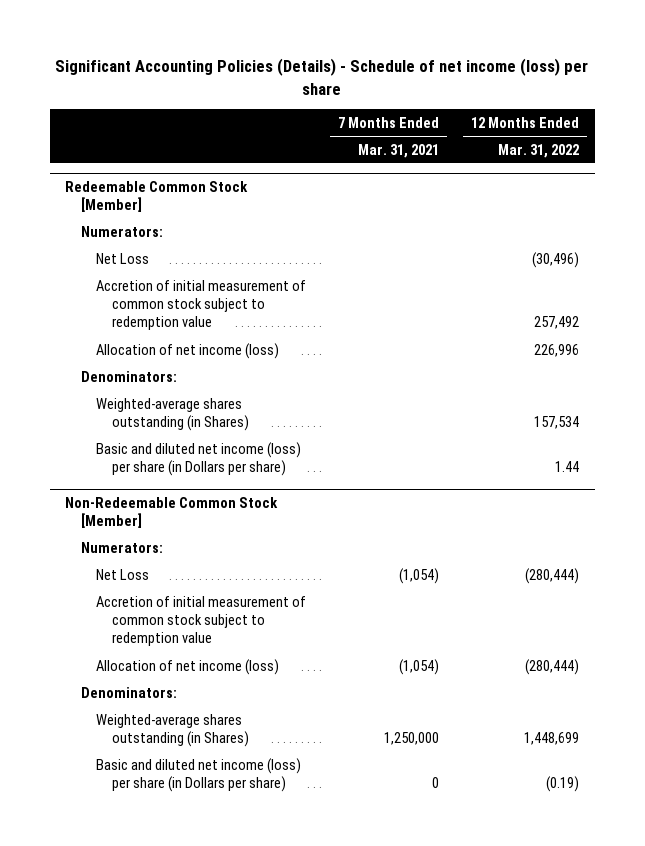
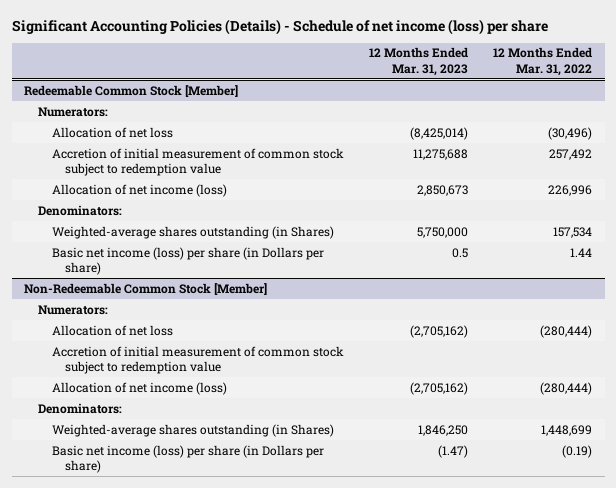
- | 7 Months Ended Mar. 31, 2021 | 12 Months Ended Mar. 31, 2022
+ | 12 Months Ended Mar. 31, 2023 | 12 Months Ended Mar. 31, 2022
@ Redeemable Common Stock [Member]
- Net Loss | | (30,496)
+ Allocation of net loss | (8,425,014) | (30,496)
- Basic and diluted net income (loss) per share (in Dollars per share) | | 1.44
+ Basic net income (loss) per share (in Dollars per share) | 0.5 | 1.44
@ Non-Redeemable Common Stock [Member]
- Net Loss | (1,054) | (280,444)
+ Allocation of net loss | (2,705,162) | (280,444)
- Basic and diluted net income (loss) per share (in Dollars per share) | 0 | (0.19)
+ Basic net income (loss) per share (in Dollars per share) | (1.47) | (0.19)

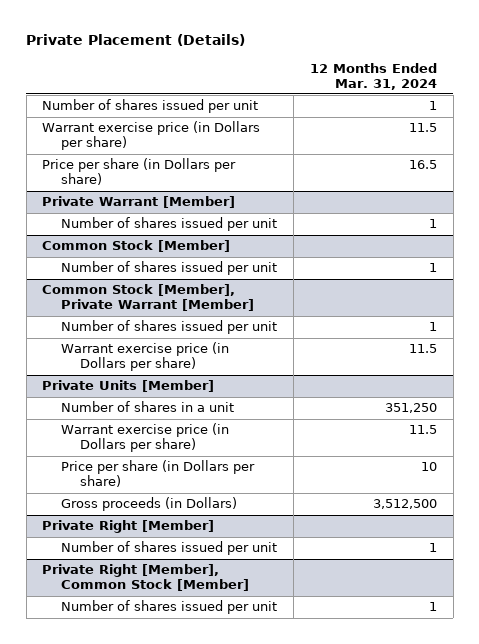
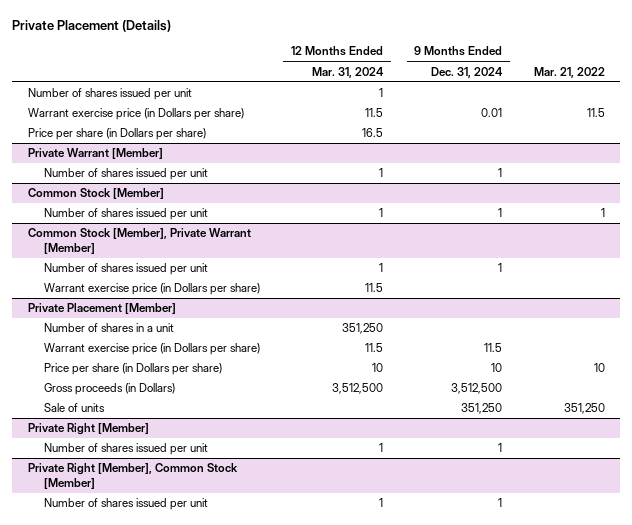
- | 12 Months Ended Mar. 31, 2024
+ | 12 Months Ended Mar. 31, 2024 | 9 Months Ended Dec. 31, 2024 | Mar. 21, 2022
- Private Units [Member]
+ Private Placement [Member]
+ Sale of units | | 351,250 | 351,250

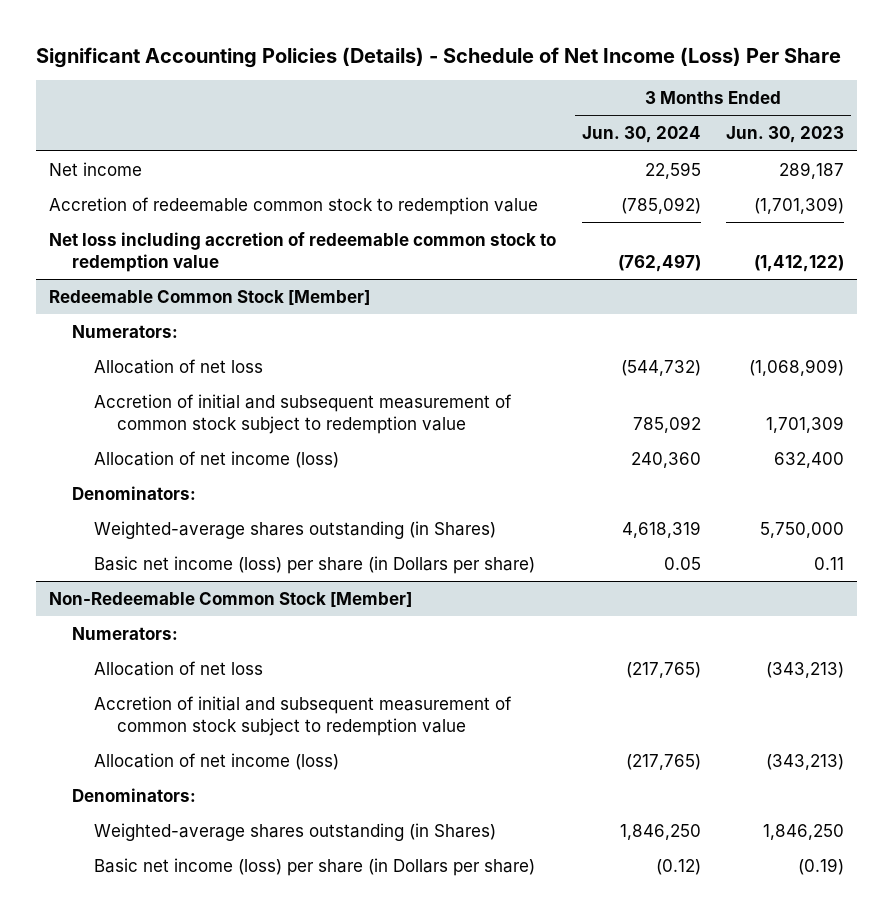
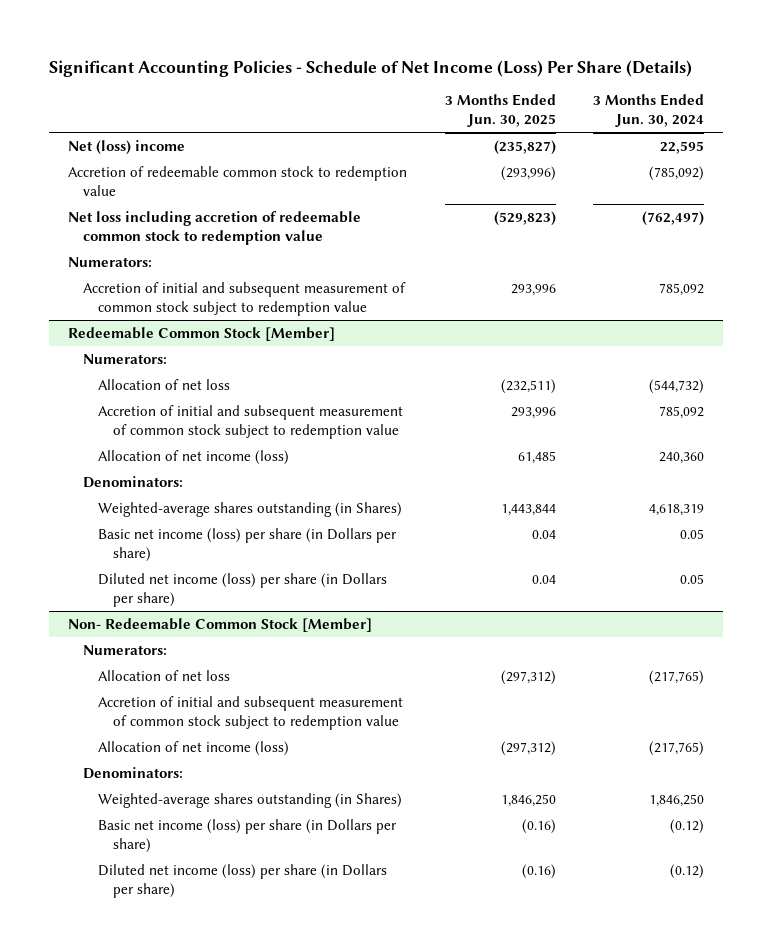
- Significant Accounting Policies (Details) - Schedule of Net Income (Loss) Per Share
+ Significant Accounting Policies - Schedule of Net Income (Loss) Per Share (Details)
- | 3 Months Ended Jun. 30, 2024 | 3 Months Ended Jun. 30, 2023
+ | 3 Months Ended Jun. 30, 2025 | 3 Months Ended Jun. 30, 2024
- Net income | 22,595 | 289,187
+ Net (loss) income | (235,827) | 22,595
+ Numerators:
+ Accretion of initial and subsequent measurement of common stock subject to redemption value | 293,996 | 785,092
- Non-Redeemable Common Stock [Member]
@ Redeemable Common Stock [Member]
+ Diluted net income (loss) per share (in Dollars per share) | 0.04 | 0.05
+ Non- Redeemable Common Stock [Member]
+ Diluted net income (loss) per share (in Dollars per share) | (0.16) | (0.12)

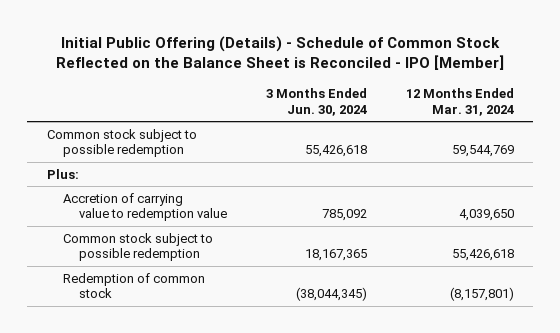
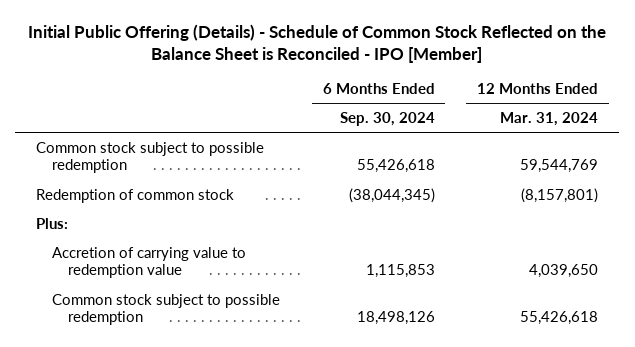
- | 3 Months Ended Jun. 30, 2024 | 12 Months Ended Mar. 31, 2024
+ | 6 Months Ended Sep. 30, 2024 | 12 Months Ended Mar. 31, 2024
moved up: Redemption of common stock | (38,044,345) | (8,157,801)

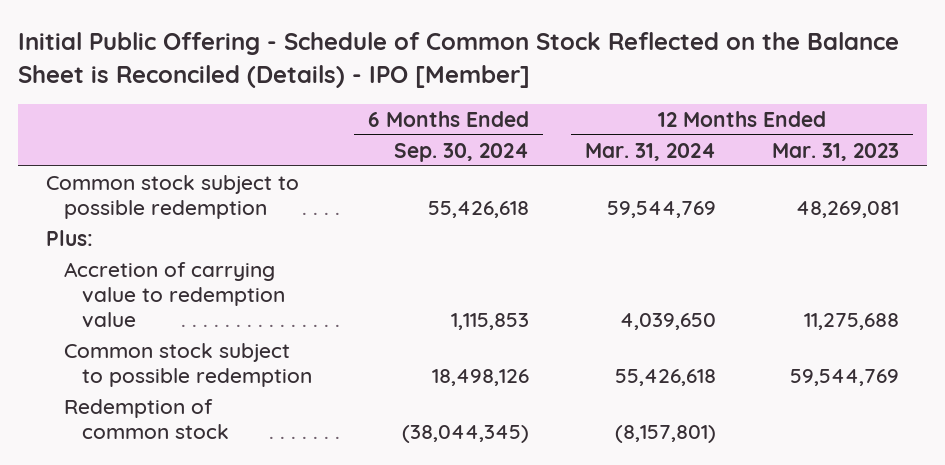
- Initial Public Offering (Details) - Schedule of Common Stock Reflected on the Balance Sheet is Reconciled - IPO [Member]
+ Initial Public Offering - Schedule of Common Stock Reflected on the Balance Sheet is Reconciled (Details) - IPO [Member]
- | 6 Months Ended Sep. 30, 2024 | 12 Months Ended Mar. 31, 2024
+ | 6 Months Ended Sep. 30, 2024 | 12 Months Ended Mar. 31, 2024 | 12 Months Ended Mar. 31, 2023
moved down: Redemption of common stock | (38,044,345) | (8,157,801) |

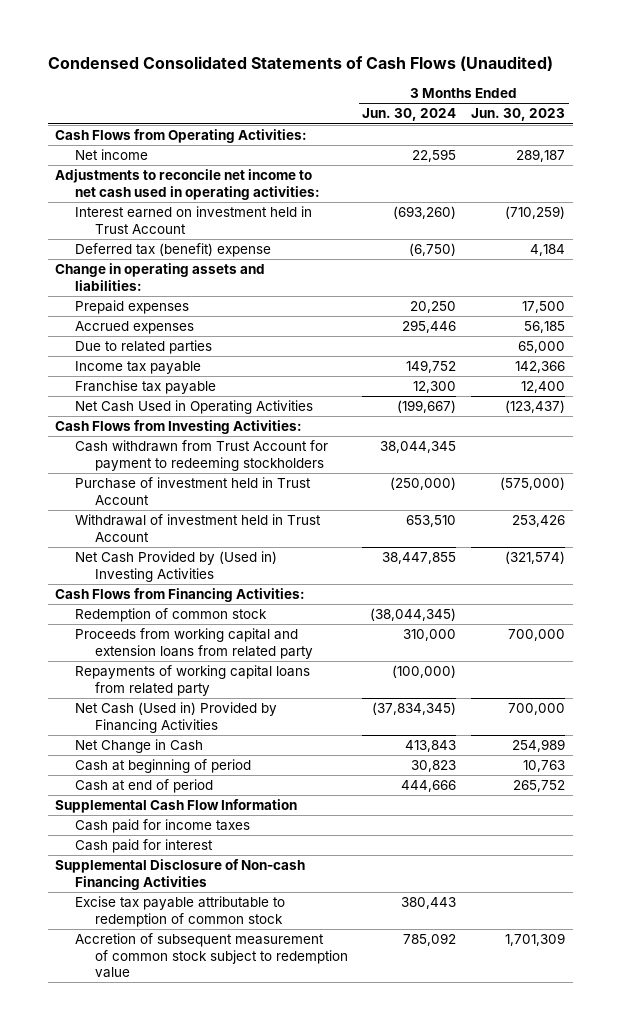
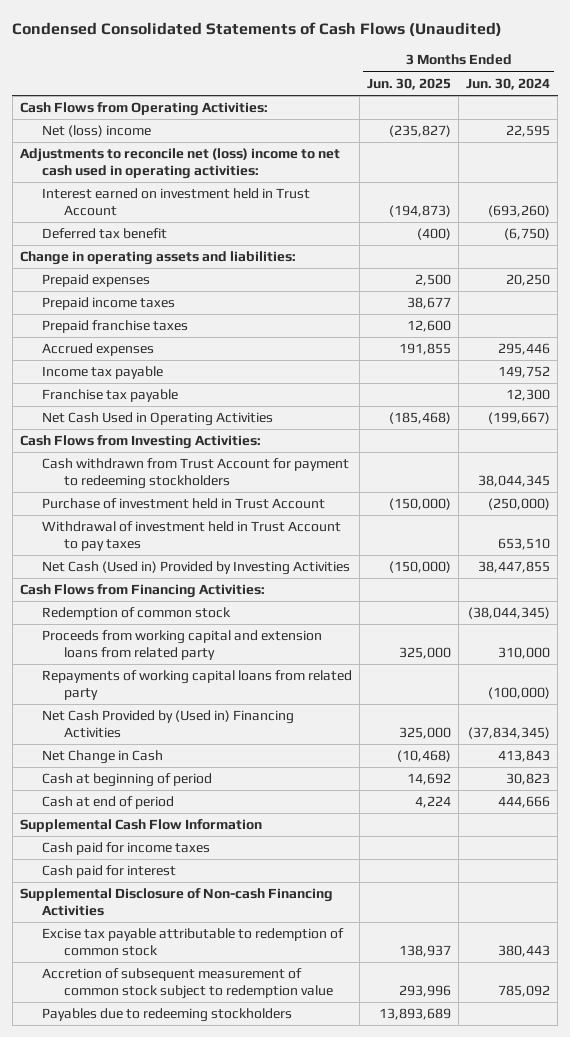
- | 3 Months Ended Jun. 30, 2024 | 3 Months Ended Jun. 30, 2023
+ | 3 Months Ended Jun. 30, 2025 | 3 Months Ended Jun. 30, 2024
- Net income | 22,595 | 289,187
- Adjustments to reconcile net income to net cash used in operating activities:
+ Net (loss) income | (235,827) | 22,595
+ Adjustments to reconcile net (loss) income to net cash used in operating activities:
- Deferred tax (benefit) expense | (6,750) | 4,184
+ Deferred tax benefit | (400) | (6,750)
+ Prepaid income taxes | 38,677 |
+ Prepaid franchise taxes | 12,600 |
- Due to related parties | | 65,000
- Withdrawal of investment held in Trust Account | 653,510 | 253,426
- Net Cash Provided by (Used in) Investing Activities | 38,447,855 | (321,574)
+ Withdrawal of investment held in Trust Account to pay taxes | | 653,510
+ Net Cash (Used in) Provided by Investing Activities | (150,000) | 38,447,855
- Net Cash (Used in) Provided by Financing Activities | (37,834,345) | 700,000
+ Net Cash Provided by (Used in) Financing Activities | 325,000 | (37,834,345)
+ Payables due to redeeming stockholders | 13,893,689 |

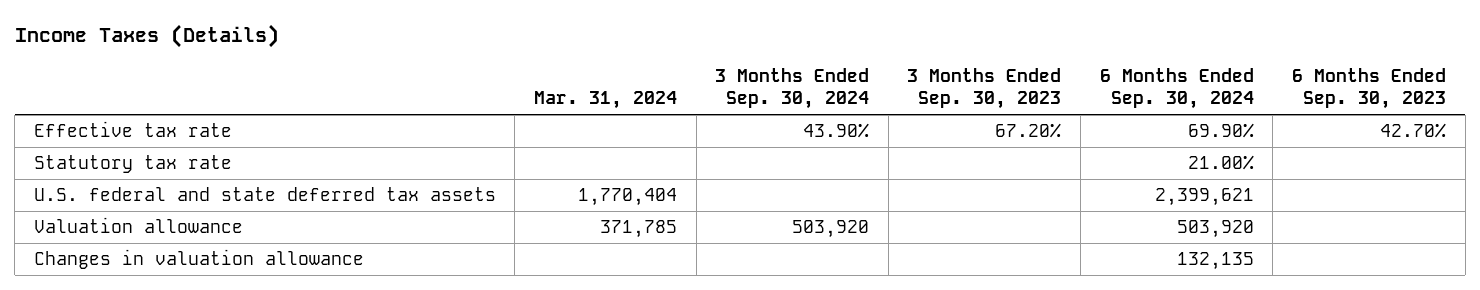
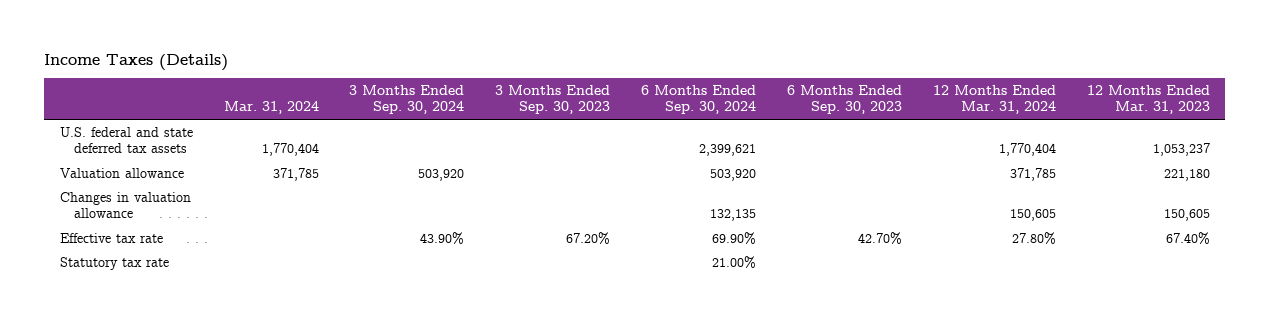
- | Mar. 31, 2024 | 3 Months Ended Sep. 30, 2024 | 3 Months Ended Sep. 30, 2023 | 6 Months Ended Sep. 30, 2024 | 6 Months Ended Sep. 30, 2023
+ | Mar. 31, 2024 | 3 Months Ended Sep. 30, 2024 | 3 Months Ended Sep. 30, 2023 | 6 Months Ended Sep. 30, 2024 | 6 Months Ended Sep. 30, 2023 | 12 Months Ended Mar. 31, 2024 | 12 Months Ended Mar. 31, 2023
moved down: Effective tax rate | | 43.90% | 67.20% | 69.90% | 42.70% | 27.80% | 67.40%
moved down: Statutory tax rate | | | | 21.00% | | |

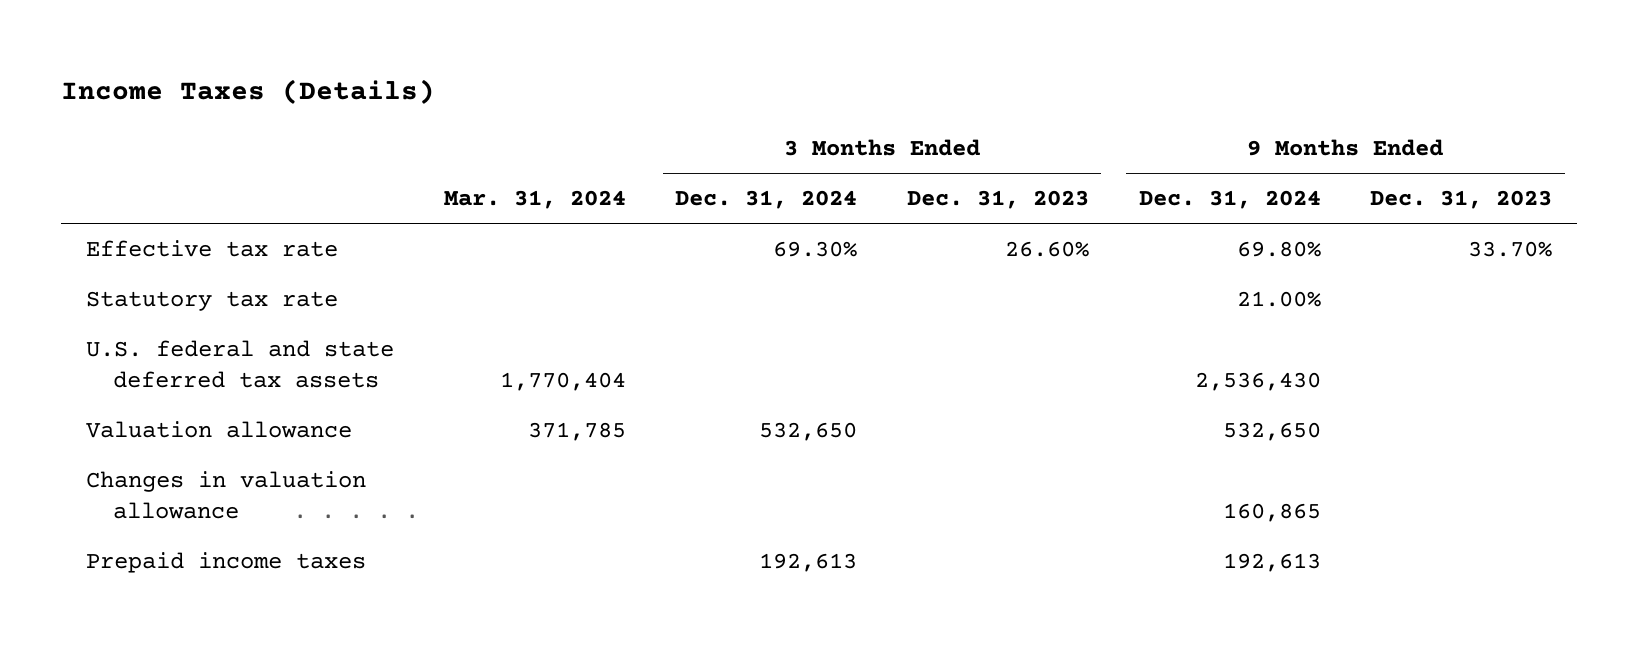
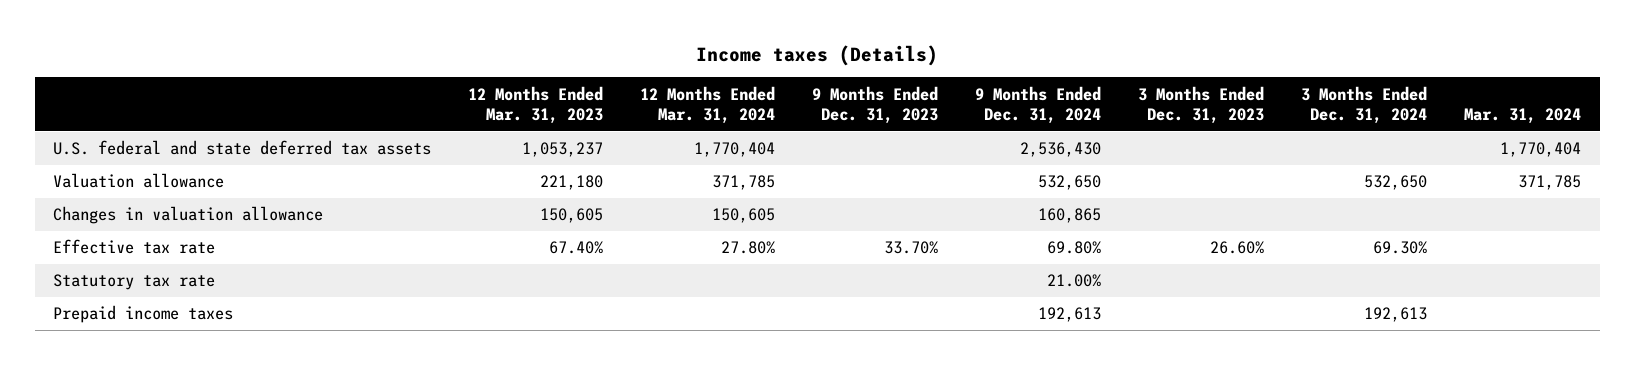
- Income Taxes (Details)
+ Income taxes (Details)
- | Mar. 31, 2024 | 3 Months Ended Dec. 31, 2024 | 3 Months Ended Dec. 31, 2023 | 9 Months Ended Dec. 31, 2024 | 9 Months Ended Dec. 31, 2023
+ | 12 Months Ended Mar. 31, 2023 | 12 Months Ended Mar. 31, 2024 | 9 Months Ended Dec. 31, 2023 | 9 Months Ended Dec. 31, 2024 | 3 Months Ended Dec. 31, 2023 | 3 Months Ended Dec. 31, 2024 | Mar. 31, 2024
moved down: Effective tax rate | 67.40% | 27.80% | 33.70% | 69.80% | 26.60% | 69.30% |
moved down: Statutory tax rate | | | | 21.00% | | |

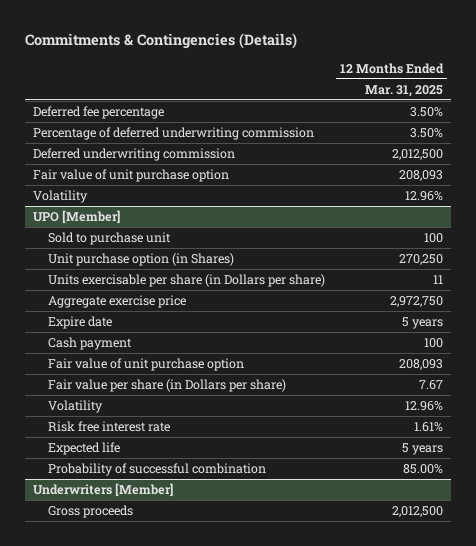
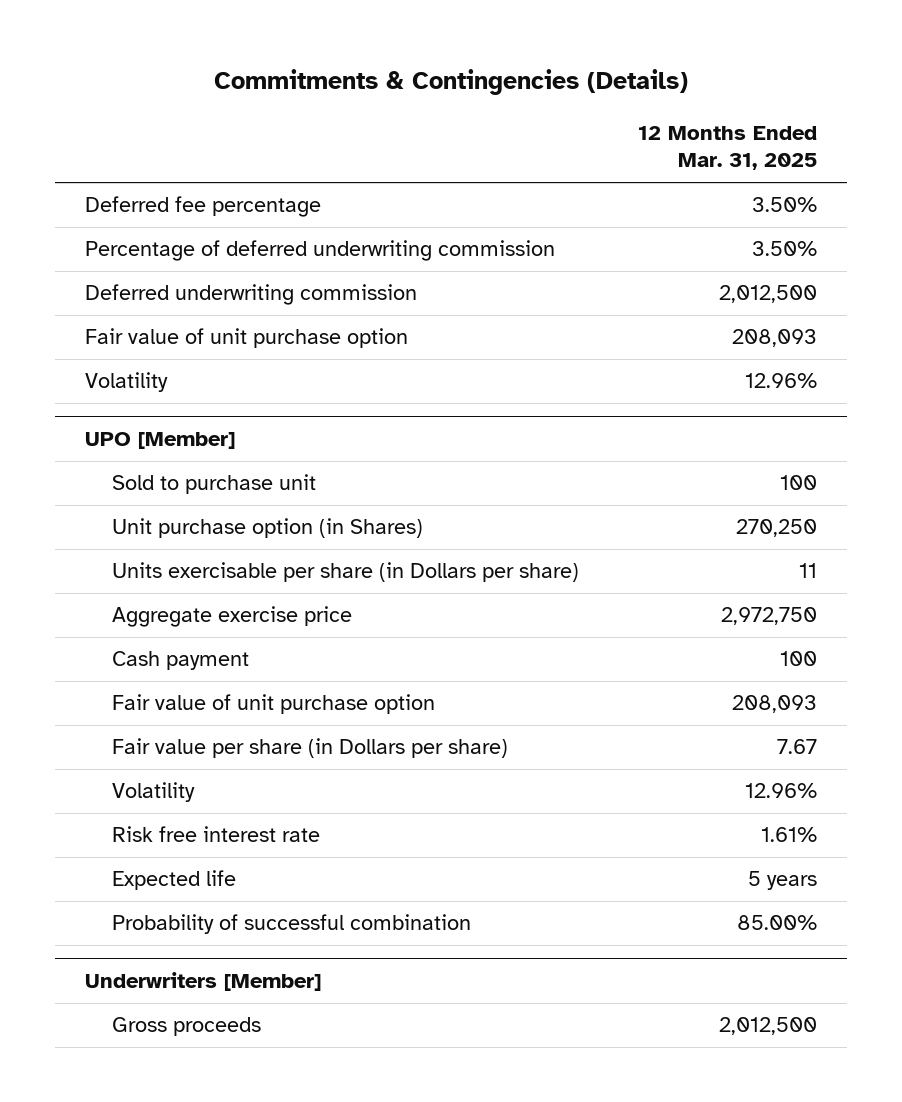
@ UPO [Member]
- Expire date | 5 years

